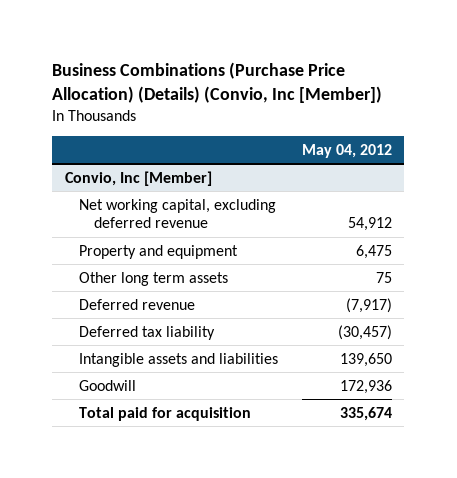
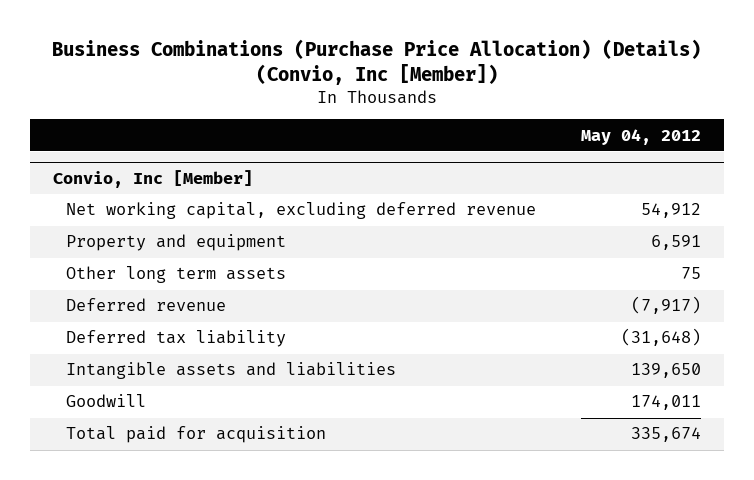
@ Convio, Inc [Member]
- Property and equipment | 6,475
+ Property and equipment | 6,591
- Deferred tax liability | (30,457)
+ Deferred tax liability | (31,648)
- Goodwill | 172,936
+ Goodwill | 174,011

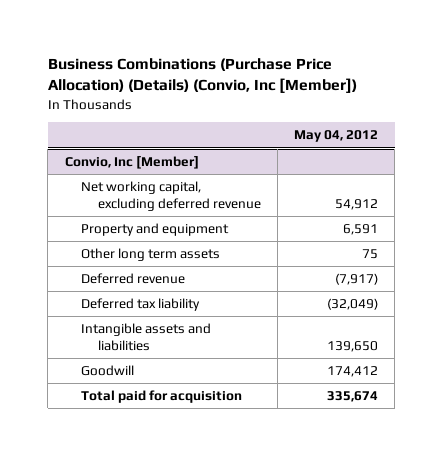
@ Convio, Inc [Member]
- Deferred tax liability | (31,648)
+ Deferred tax liability | (32,049)
- Goodwill | 174,011
+ Goodwill | 174,412

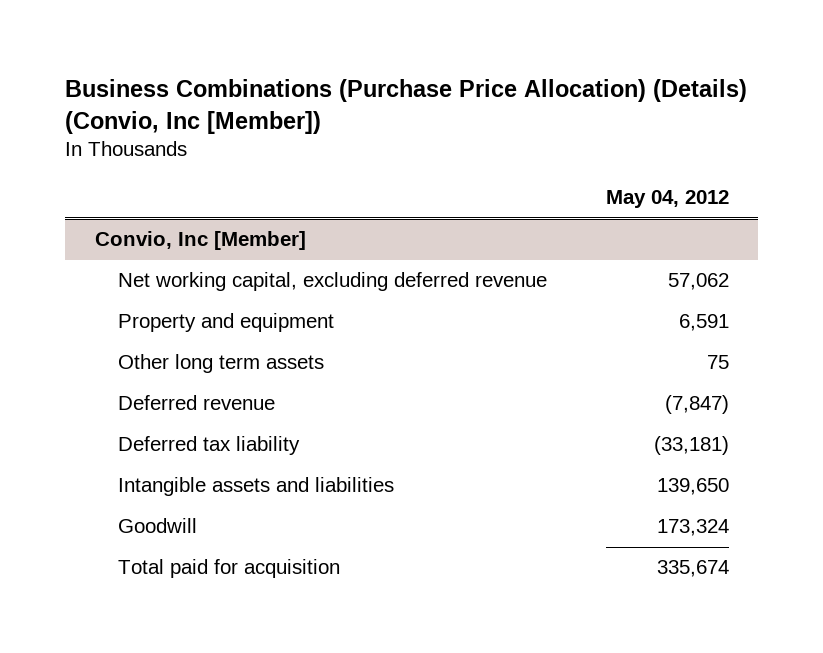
@ Convio, Inc [Member]
- Net working capital, excluding deferred revenue | 54,912
+ Net working capital, excluding deferred revenue | 57,062
- Deferred revenue | (7,917)
- Deferred tax liability | (32,049)
+ Deferred revenue | (7,847)
+ Deferred tax liability | (33,181)
- Goodwill | 174,412
+ Goodwill | 173,324

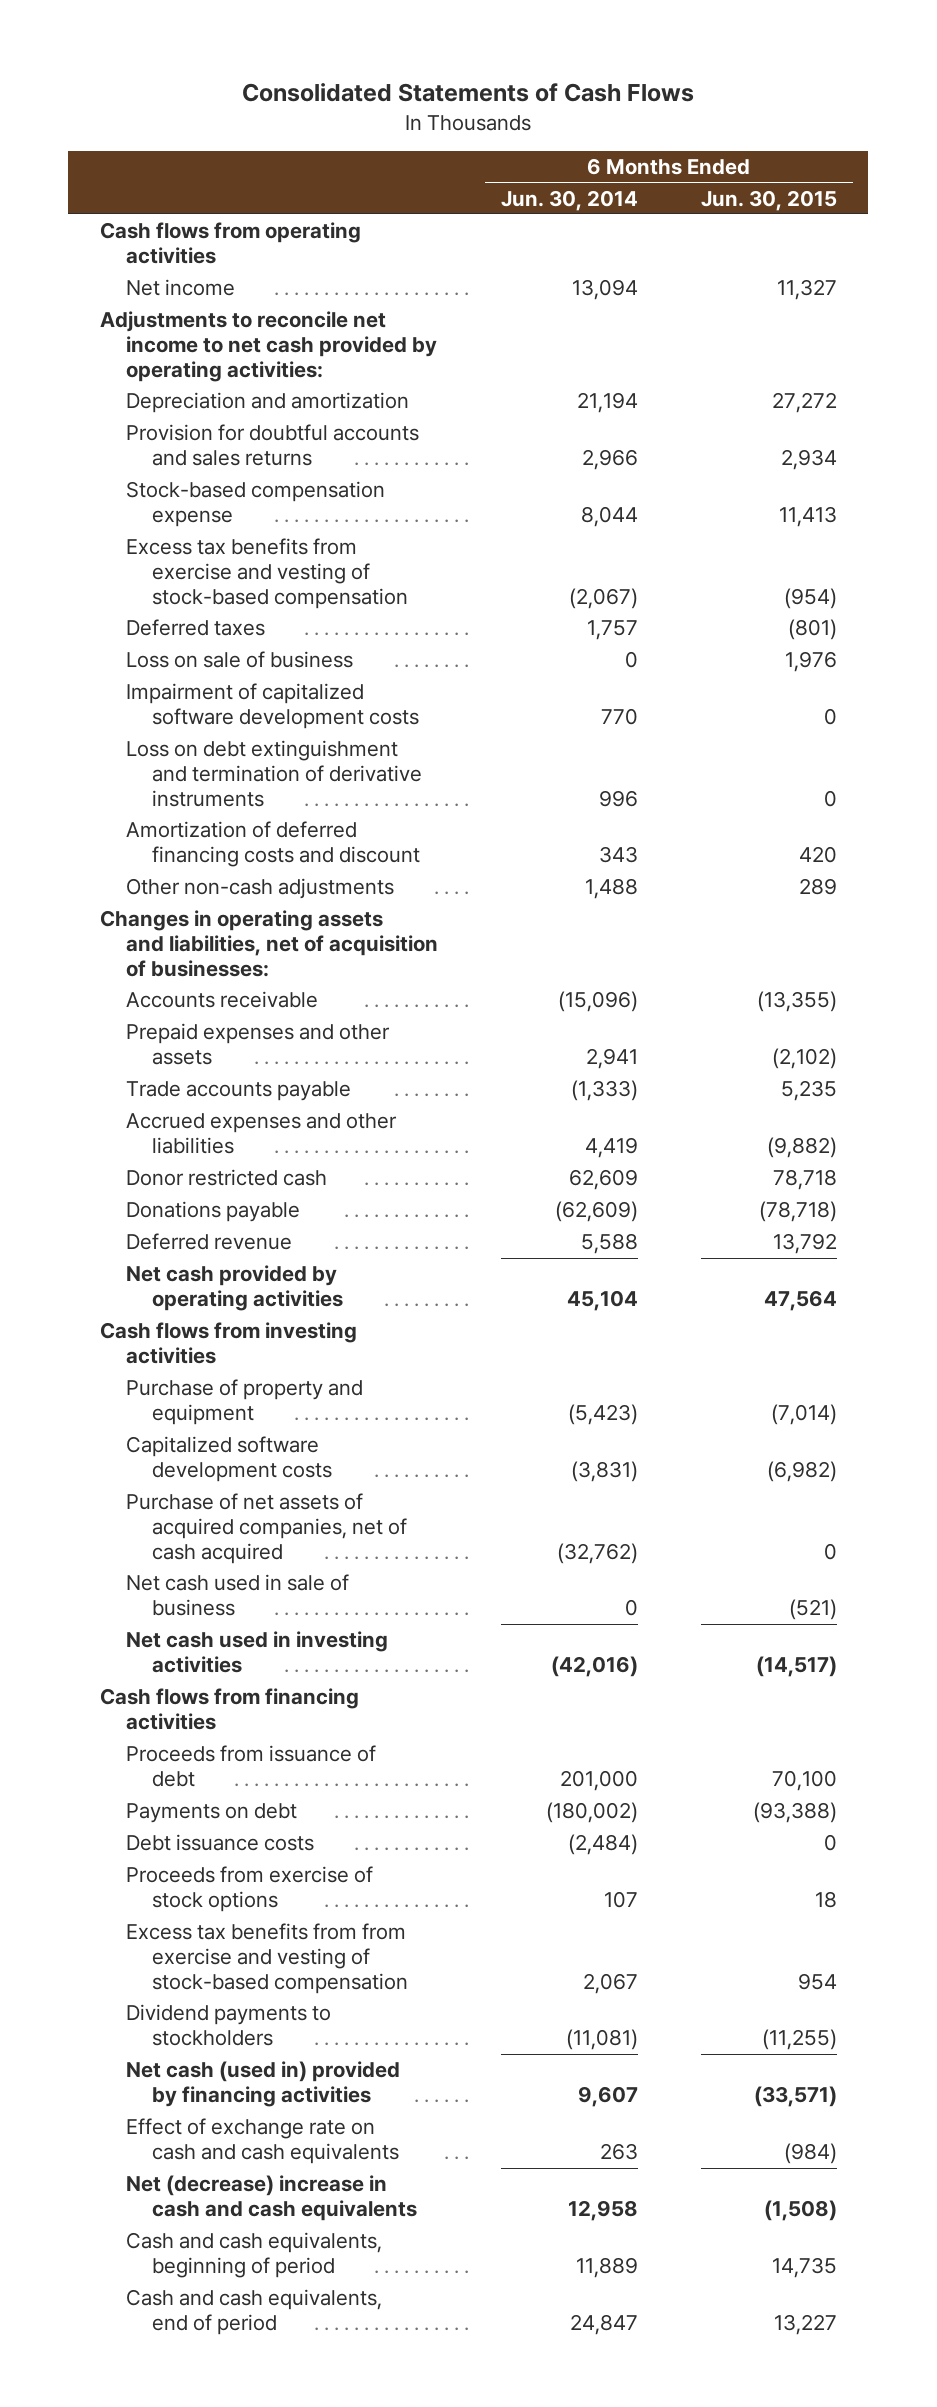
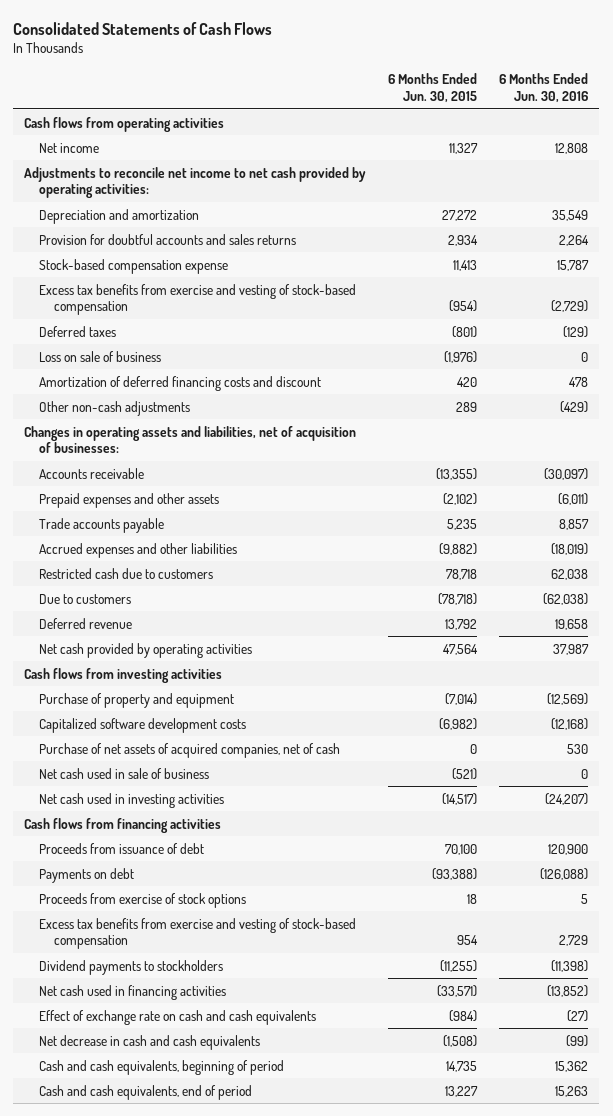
- | 6 Months Ended Jun. 30, 2014 | 6 Months Ended Jun. 30, 2015
+ | 6 Months Ended Jun. 30, 2015 | 6 Months Ended Jun. 30, 2016
- Loss on sale of business | 0 | 1,976
- Impairment of capitalized software development costs | 770 | 0
- Loss on debt extinguishment and termination of derivative instruments | 996 | 0
+ Loss on sale of business | (1,976) | 0
- Donor restricted cash | 62,609 | 78,718
- Donations payable | (62,609) | (78,718)
+ Restricted cash due to customers | 78,718 | 62,038
+ Due to customers | (78,718) | (62,038)
- Purchase of net assets of acquired companies, net of cash acquired | (32,762) | 0
+ Purchase of net assets of acquired companies, net of cash | 0 | 530
- Debt issuance costs | (2,484) | 0
- Excess tax benefits from from exercise and vesting of stock-based compensation | 2,067 | 954
+ Excess tax benefits from exercise and vesting of stock-based compensation | 954 | 2,729
- Net cash (used in) provided by financing activities | 9,607 | (33,571)
+ Net cash used in financing activities | (33,571) | (13,852)
- Net (decrease) increase in cash and cash equivalents | 12,958 | (1,508)
+ Net decrease in cash and cash equivalents | (1,508) | (99)

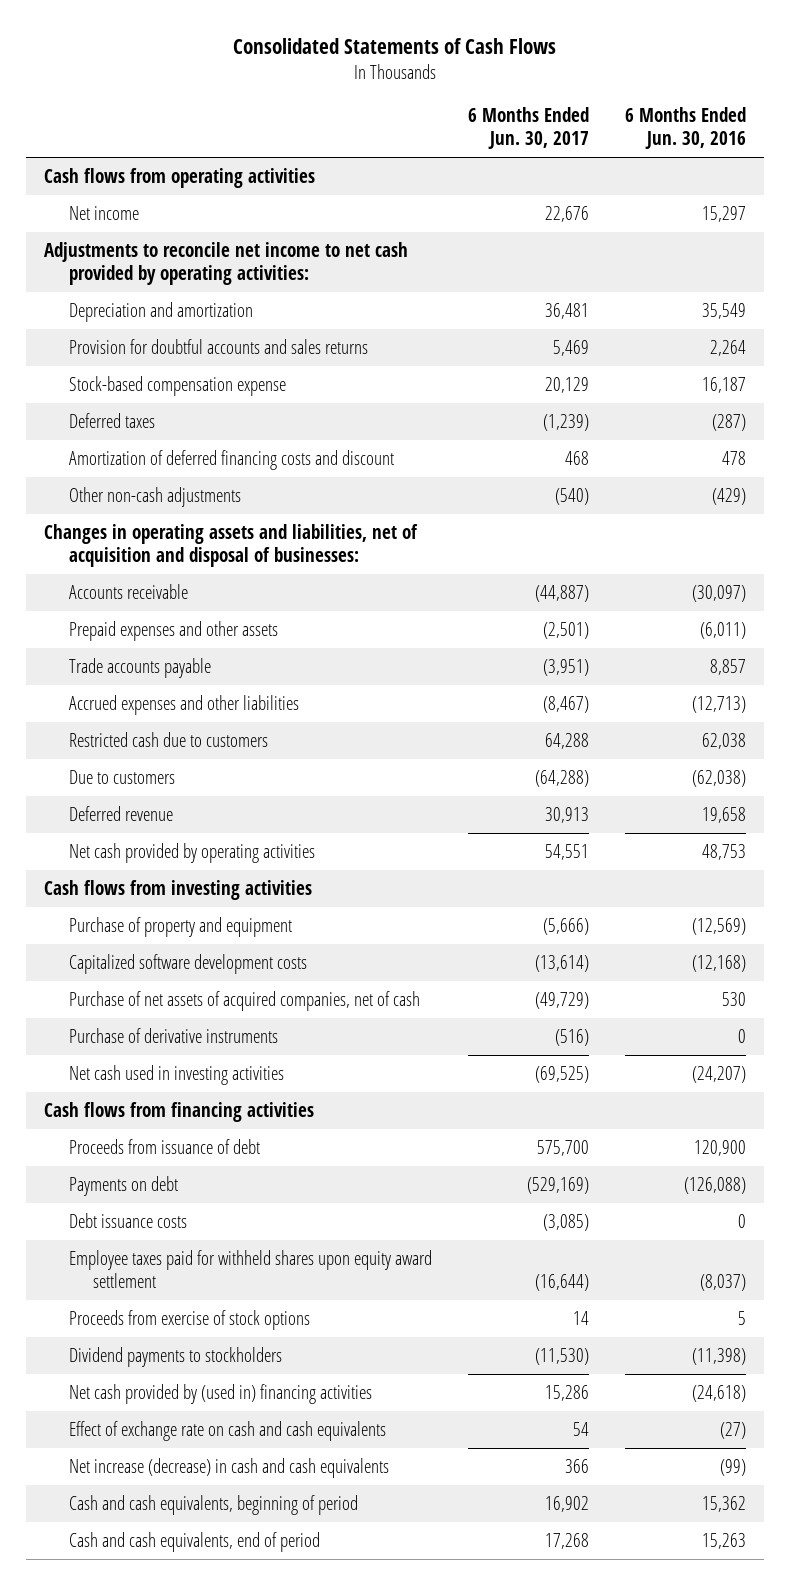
- | 6 Months Ended Jun. 30, 2015 | 6 Months Ended Jun. 30, 2016
+ | 6 Months Ended Jun. 30, 2017 | 6 Months Ended Jun. 30, 2016
- Net income | 11,327 | 12,808
+ Net income | 22,676 | 15,297
- Stock-based compensation expense | 11,413 | 15,787
- Excess tax benefits from exercise and vesting of stock-based compensation | (954) | (2,729)
- Deferred taxes | (801) | (129)
- Loss on sale of business | (1,976) | 0
+ Stock-based compensation expense | 20,129 | 16,187
+ Deferred taxes | (1,239) | (287)
- Changes in operating assets and liabilities, net of acquisition of businesses:
+ Changes in operating assets and liabilities, net of acquisition and disposal of businesses:
- Accrued expenses and other liabilities | (9,882) | (18,019)
+ Accrued expenses and other liabilities | (8,467) | (12,713)
- Net cash provided by operating activities | 47,564 | 37,987
+ Net cash provided by operating activities | 54,551 | 48,753
- Net cash used in sale of business | (521) | 0
+ Purchase of derivative instruments | (516) | 0
+ Debt issuance costs | (3,085) | 0
+ Employee taxes paid for withheld shares upon equity award settlement | (16,644) | (8,037)
- Excess tax benefits from exercise and vesting of stock-based compensation | 954 | 2,729
- Net cash used in financing activities | (33,571) | (13,852)
+ Net cash provided by (used in) financing activities | 15,286 | (24,618)
- Net decrease in cash and cash equivalents | (1,508) | (99)
+ Net increase (decrease) in cash and cash equivalents | 366 | (99)

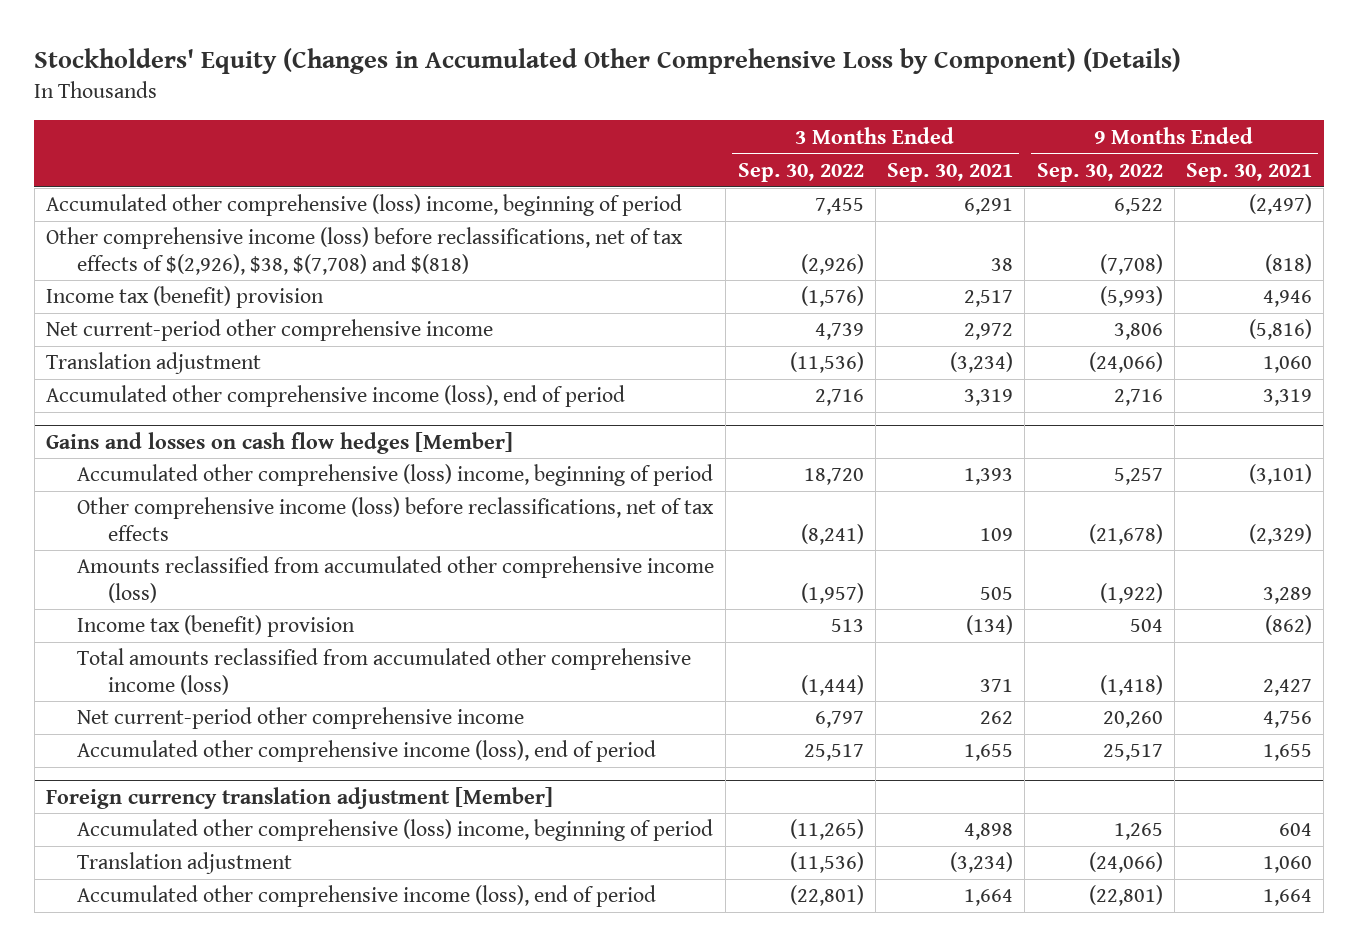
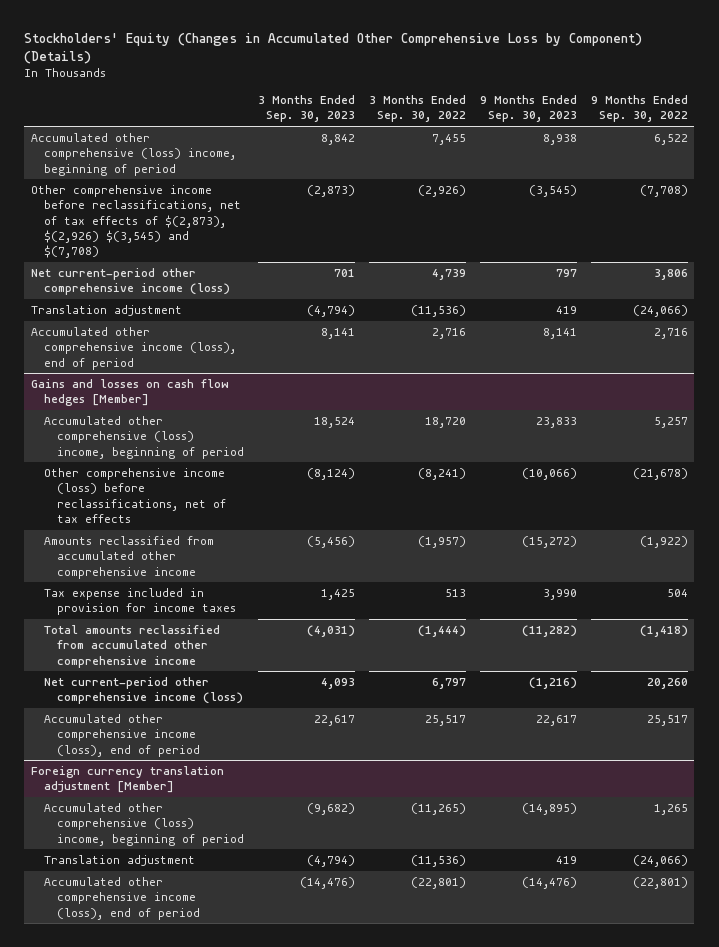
- | 3 Months Ended Sep. 30, 2022 | 3 Months Ended Sep. 30, 2021 | 9 Months Ended Sep. 30, 2022 | 9 Months Ended Sep. 30, 2021
+ | 3 Months Ended Sep. 30, 2023 | 3 Months Ended Sep. 30, 2022 | 9 Months Ended Sep. 30, 2023 | 9 Months Ended Sep. 30, 2022
- Other comprehensive income (loss) before reclassifications, net of tax effects of $(2,926), $38, $(7,708) and $(818) | (2,926) | 38 | (7,708) | (818)
- Income tax (benefit) provision | (1,576) | 2,517 | (5,993) | 4,946
- Net current-period other comprehensive income | 4,739 | 2,972 | 3,806 | (5,816)
+ Other comprehensive income before reclassifications, net of tax effects of $(2,873), $(2,926) $(3,545) and $(7,708) | (2,873) | (2,926) | (3,545) | (7,708)
+ Net current-period other comprehensive income (loss) | 701 | 4,739 | 797 | 3,806
@ Gains and losses on cash flow hedges [Member]
- Amounts reclassified from accumulated other comprehensive income (loss) | (1,957) | 505 | (1,922) | 3,289
- Income tax (benefit) provision | 513 | (134) | 504 | (862)
- Total amounts reclassified from accumulated other comprehensive income (loss) | (1,444) | 371 | (1,418) | 2,427
- Net current-period other comprehensive income | 6,797 | 262 | 20,260 | 4,756
+ Amounts reclassified from accumulated other comprehensive income | (5,456) | (1,957) | (15,272) | (1,922)
+ Tax expense included in provision for income taxes | 1,425 | 513 | 3,990 | 504
+ Total amounts reclassified from accumulated other comprehensive income | (4,031) | (1,444) | (11,282) | (1,418)
+ Net current-period other comprehensive income (loss) | 4,093 | 6,797 | (1,216) | 20,260

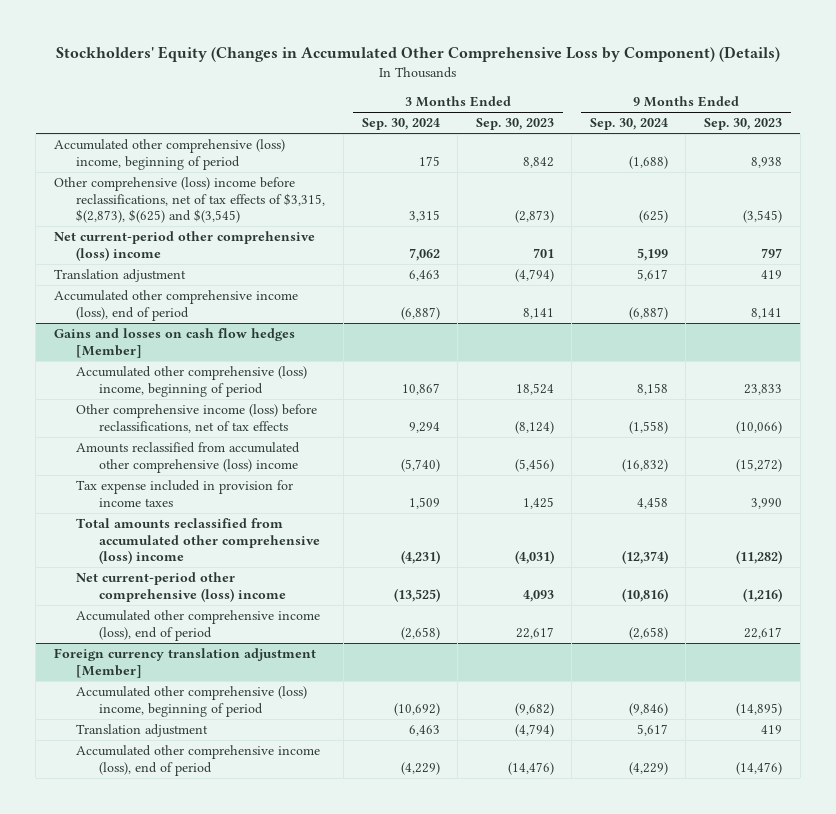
- | 3 Months Ended Sep. 30, 2023 | 3 Months Ended Sep. 30, 2022 | 9 Months Ended Sep. 30, 2023 | 9 Months Ended Sep. 30, 2022
+ | 3 Months Ended Sep. 30, 2024 | 3 Months Ended Sep. 30, 2023 | 9 Months Ended Sep. 30, 2024 | 9 Months Ended Sep. 30, 2023
- Other comprehensive income before reclassifications, net of tax effects of $(2,873), $(2,926) $(3,545) and $(7,708) | (2,873) | (2,926) | (3,545) | (7,708)
- Net current-period other comprehensive income (loss) | 701 | 4,739 | 797 | 3,806
+ Other comprehensive (loss) income before reclassifications, net of tax effects of $3,315, $(2,873), $(625) and $(3,545) | 3,315 | (2,873) | (625) | (3,545)
+ Net current-period other comprehensive (loss) income | 7,062 | 701 | 5,199 | 797
@ Gains and losses on cash flow hedges [Member]
- Amounts reclassified from accumulated other comprehensive income | (5,456) | (1,957) | (15,272) | (1,922)
+ Amounts reclassified from accumulated other comprehensive (loss) income | (5,740) | (5,456) | (16,832) | (15,272)
- Total amounts reclassified from accumulated other comprehensive income | (4,031) | (1,444) | (11,282) | (1,418)
- Net current-period other comprehensive income (loss) | 4,093 | 6,797 | (1,216) | 20,260
+ Total amounts reclassified from accumulated other comprehensive (loss) income | (4,231) | (4,031) | (12,374) | (11,282)
+ Net current-period other comprehensive (loss) income | (13,525) | 4,093 | (10,816) | (1,216)

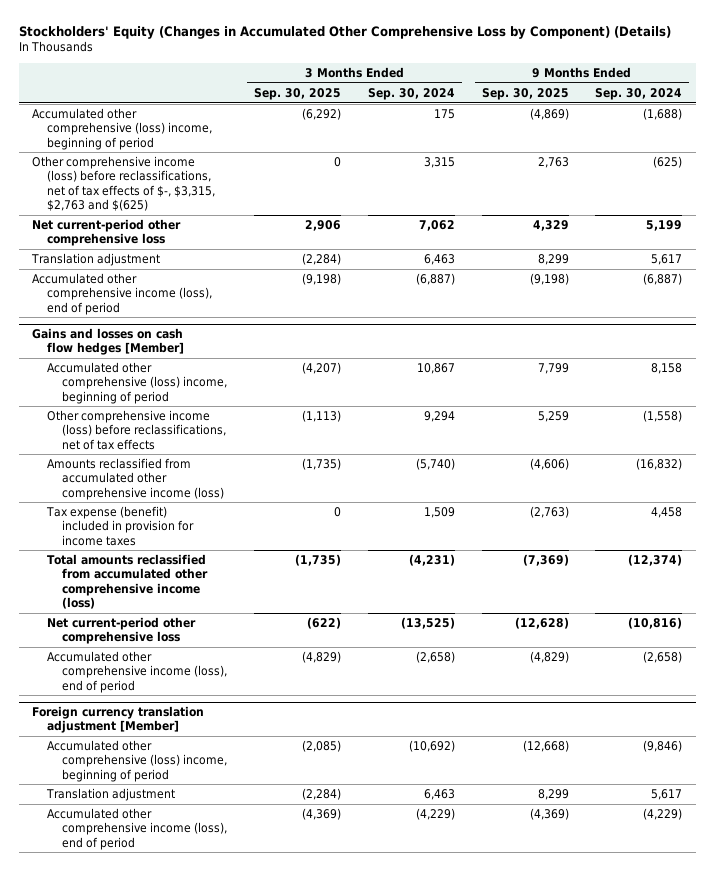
- | 3 Months Ended Sep. 30, 2024 | 3 Months Ended Sep. 30, 2023 | 9 Months Ended Sep. 30, 2024 | 9 Months Ended Sep. 30, 2023
+ | 3 Months Ended Sep. 30, 2025 | 3 Months Ended Sep. 30, 2024 | 9 Months Ended Sep. 30, 2025 | 9 Months Ended Sep. 30, 2024
- Other comprehensive (loss) income before reclassifications, net of tax effects of $3,315, $(2,873), $(625) and $(3,545) | 3,315 | (2,873) | (625) | (3,545)
- Net current-period other comprehensive (loss) income | 7,062 | 701 | 5,199 | 797
+ Other comprehensive income (loss) before reclassifications, net of tax effects of $-, $3,315, $2,763 and $(625) | 0 | 3,315 | 2,763 | (625)
+ Net current-period other comprehensive loss | 2,906 | 7,062 | 4,329 | 5,199
@ Gains and losses on cash flow hedges [Member]
- Amounts reclassified from accumulated other comprehensive (loss) income | (5,740) | (5,456) | (16,832) | (15,272)
- Tax expense included in provision for income taxes | 1,509 | 1,425 | 4,458 | 3,990
- Total amounts reclassified from accumulated other comprehensive (loss) income | (4,231) | (4,031) | (12,374) | (11,282)
- Net current-period other comprehensive (loss) income | (13,525) | 4,093 | (10,816) | (1,216)
+ Amounts reclassified from accumulated other comprehensive income (loss) | (1,735) | (5,740) | (4,606) | (16,832)
+ Tax expense (benefit) included in provision for income taxes | 0 | 1,509 | (2,763) | 4,458
+ Total amounts reclassified from accumulated other comprehensive income (loss) | (1,735) | (4,231) | (7,369) | (12,374)
+ Net current-period other comprehensive loss | (622) | (13,525) | (12,628) | (10,816)

